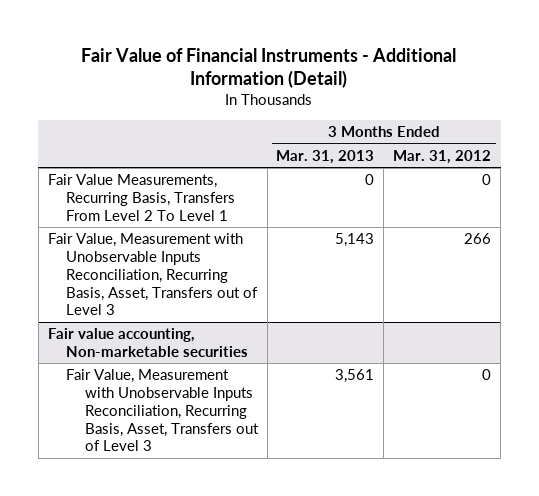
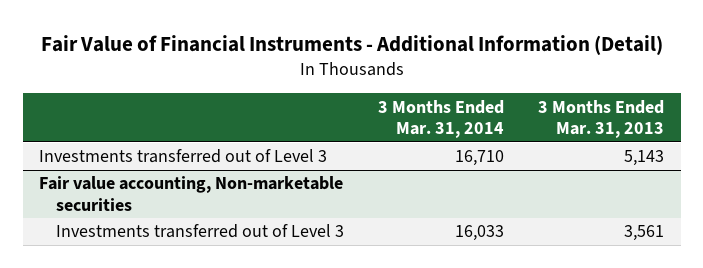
- | 3 Months Ended Mar. 31, 2013 | 3 Months Ended Mar. 31, 2012
+ | 3 Months Ended Mar. 31, 2014 | 3 Months Ended Mar. 31, 2013
- Fair Value Measurements, Recurring Basis, Transfers From Level 2 To Level 1 | 0 | 0
- Fair Value, Measurement with Unobservable Inputs Reconciliation, Recurring Basis, Asset, Transfers out of Level 3 | 5,143 | 266
+ Investments transferred out of Level 3 | 16,710 | 5,143
@ Fair value accounting, Non-marketable securities
- Fair Value, Measurement with Unobservable Inputs Reconciliation, Recurring Basis, Asset, Transfers out of Level 3 | 3,561 | 0
+ Investments transferred out of Level 3 | 16,033 | 3,561

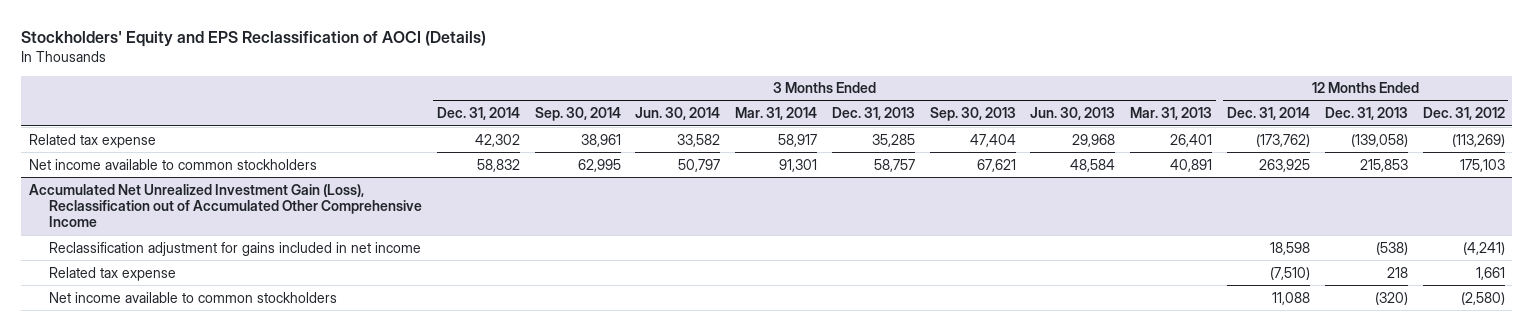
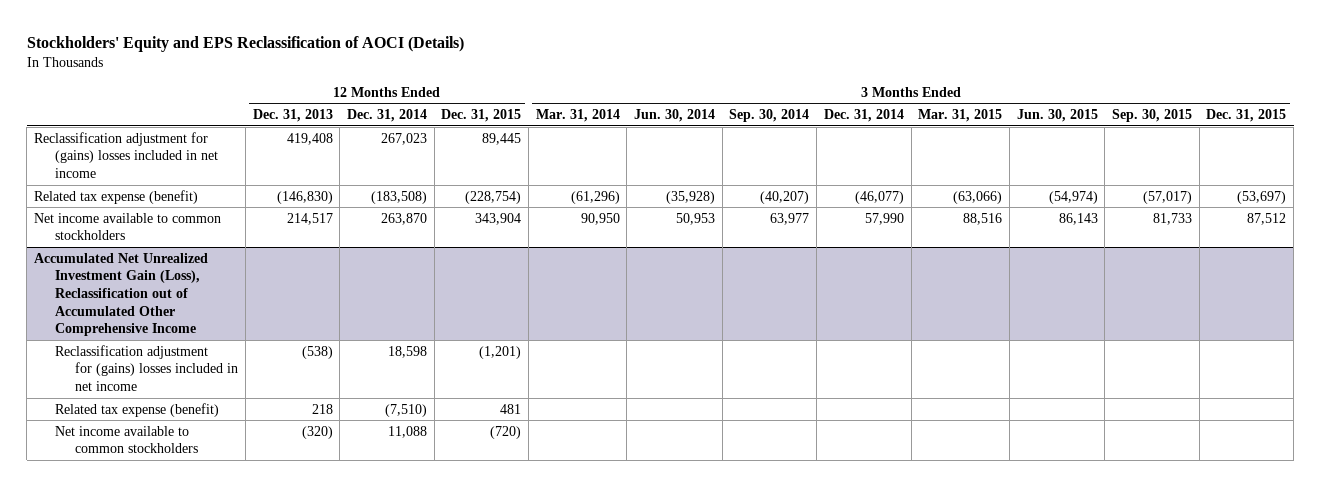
- | 3 Months Ended Dec. 31, 2014 | 3 Months Ended Sep. 30, 2014 | 3 Months Ended Jun. 30, 2014 | 3 Months Ended Mar. 31, 2014 | 3 Months Ended Dec. 31, 2013 | 3 Months Ended Sep. 30, 2013 | 3 Months Ended Jun. 30, 2013 | 3 Months Ended Mar. 31, 2013 | 12 Months Ended Dec. 31, 2014 | 12 Months Ended Dec. 31, 2013 | 12 Months Ended Dec. 31, 2012
+ | 12 Months Ended Dec. 31, 2013 | 12 Months Ended Dec. 31, 2014 | 12 Months Ended Dec. 31, 2015 | 3 Months Ended Mar. 31, 2014 | 3 Months Ended Jun. 30, 2014 | 3 Months Ended Sep. 30, 2014 | 3 Months Ended Dec. 31, 2014 | 3 Months Ended Mar. 31, 2015 | 3 Months Ended Jun. 30, 2015 | 3 Months Ended Sep. 30, 2015 | 3 Months Ended Dec. 31, 2015
- Related tax expense | 42,302 | 38,961 | 33,582 | 58,917 | 35,285 | 47,404 | 29,968 | 26,401 | (173,762) | (139,058) | (113,269)
- Net income available to common stockholders | 58,832 | 62,995 | 50,797 | 91,301 | 58,757 | 67,621 | 48,584 | 40,891 | 263,925 | 215,853 | 175,103
+ Reclassification adjustment for (gains) losses included in net income | 419,408 | 267,023 | 89,445 | | | | | | | |
+ Related tax expense (benefit) | (146,830) | (183,508) | (228,754) | (61,296) | (35,928) | (40,207) | (46,077) | (63,066) | (54,974) | (57,017) | (53,697)
+ Net income available to common stockholders | 214,517 | 263,870 | 343,904 | 90,950 | 50,953 | 63,977 | 57,990 | 88,516 | 86,143 | 81,733 | 87,512
@ Accumulated Net Unrealized Investment Gain (Loss), Reclassification out of Accumulated Other Comprehensive Income
- Reclassification adjustment for gains included in net income | | | | | | | | | 18,598 | (538) | (4,241)
- Related tax expense | | | | | | | | | (7,510) | 218 | 1,661
+ Reclassification adjustment for (gains) losses included in net income | (538) | 18,598 | (1,201) | | | | | | | |
+ Related tax expense (benefit) | 218 | (7,510) | 481 | | | | | | | |

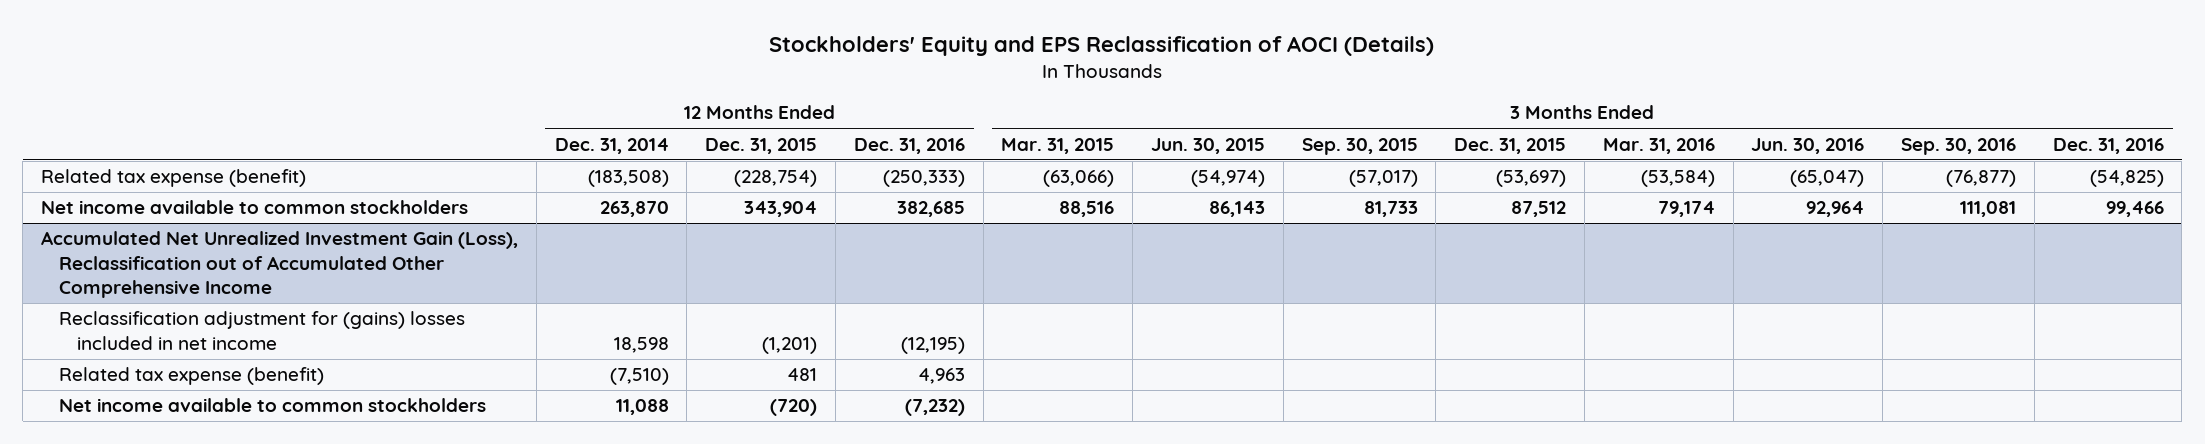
- | 12 Months Ended Dec. 31, 2013 | 12 Months Ended Dec. 31, 2014 | 12 Months Ended Dec. 31, 2015 | 3 Months Ended Mar. 31, 2014 | 3 Months Ended Jun. 30, 2014 | 3 Months Ended Sep. 30, 2014 | 3 Months Ended Dec. 31, 2014 | 3 Months Ended Mar. 31, 2015 | 3 Months Ended Jun. 30, 2015 | 3 Months Ended Sep. 30, 2015 | 3 Months Ended Dec. 31, 2015
+ | 12 Months Ended Dec. 31, 2014 | 12 Months Ended Dec. 31, 2015 | 12 Months Ended Dec. 31, 2016 | 3 Months Ended Mar. 31, 2015 | 3 Months Ended Jun. 30, 2015 | 3 Months Ended Sep. 30, 2015 | 3 Months Ended Dec. 31, 2015 | 3 Months Ended Mar. 31, 2016 | 3 Months Ended Jun. 30, 2016 | 3 Months Ended Sep. 30, 2016 | 3 Months Ended Dec. 31, 2016
- Reclassification adjustment for (gains) losses included in net income | 419,408 | 267,023 | 89,445 | | | | | | | |

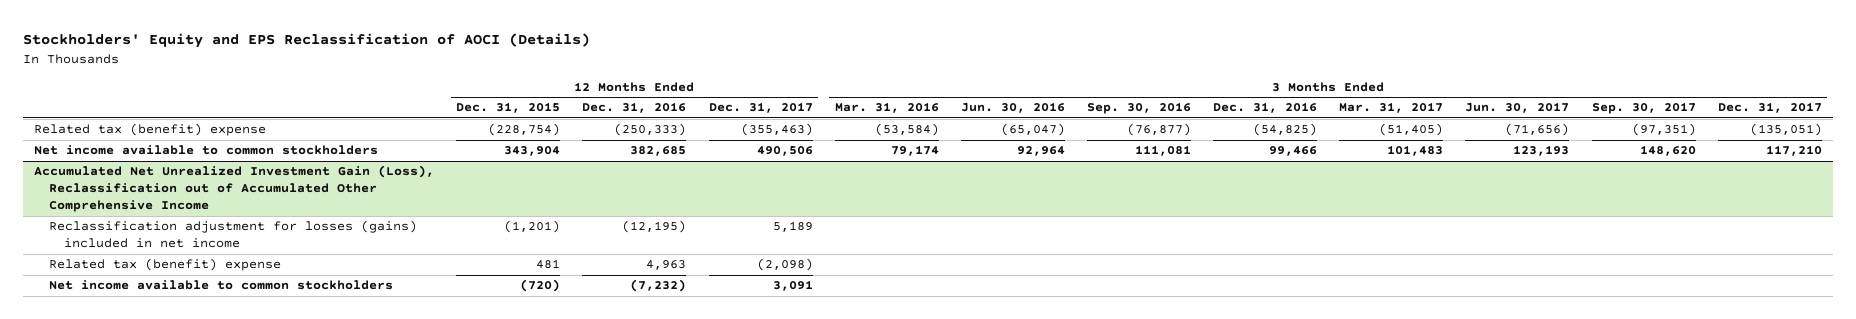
- | 12 Months Ended Dec. 31, 2014 | 12 Months Ended Dec. 31, 2015 | 12 Months Ended Dec. 31, 2016 | 3 Months Ended Mar. 31, 2015 | 3 Months Ended Jun. 30, 2015 | 3 Months Ended Sep. 30, 2015 | 3 Months Ended Dec. 31, 2015 | 3 Months Ended Mar. 31, 2016 | 3 Months Ended Jun. 30, 2016 | 3 Months Ended Sep. 30, 2016 | 3 Months Ended Dec. 31, 2016
+ | 12 Months Ended Dec. 31, 2015 | 12 Months Ended Dec. 31, 2016 | 12 Months Ended Dec. 31, 2017 | 3 Months Ended Mar. 31, 2016 | 3 Months Ended Jun. 30, 2016 | 3 Months Ended Sep. 30, 2016 | 3 Months Ended Dec. 31, 2016 | 3 Months Ended Mar. 31, 2017 | 3 Months Ended Jun. 30, 2017 | 3 Months Ended Sep. 30, 2017 | 3 Months Ended Dec. 31, 2017
- Related tax expense (benefit) | (183,508) | (228,754) | (250,333) | (63,066) | (54,974) | (57,017) | (53,697) | (53,584) | (65,047) | (76,877) | (54,825)
+ Related tax (benefit) expense | (228,754) | (250,333) | (355,463) | (53,584) | (65,047) | (76,877) | (54,825) | (51,405) | (71,656) | (97,351) | (135,051)
@ Accumulated Net Unrealized Investment Gain (Loss), Reclassification out of Accumulated Other Comprehensive Income
- Reclassification adjustment for (gains) losses included in net income | 18,598 | (1,201) | (12,195) | | | | | | | |
- Related tax expense (benefit) | (7,510) | 481 | 4,963 | | | | | | | |
+ Reclassification adjustment for losses (gains) included in net income | (1,201) | (12,195) | 5,189 | | | | | | | |
+ Related tax (benefit) expense | 481 | 4,963 | (2,098) | | | | | | | |

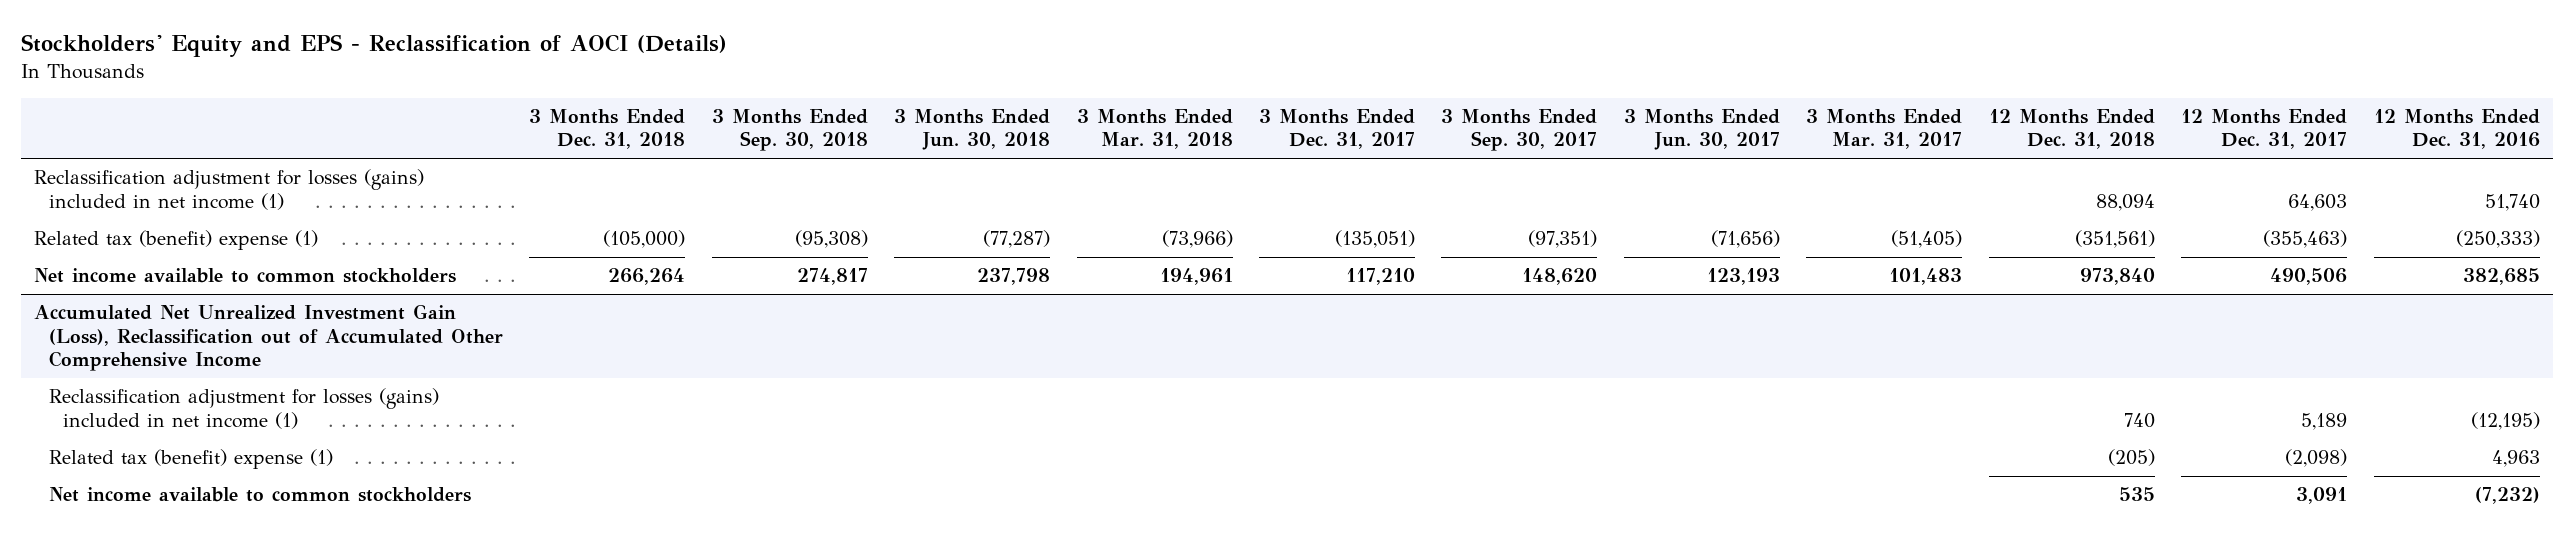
- Stockholders' Equity and EPS Reclassification of AOCI (Details)
+ Stockholders' Equity and EPS - Reclassification of AOCI (Details)
- | 12 Months Ended Dec. 31, 2015 | 12 Months Ended Dec. 31, 2016 | 12 Months Ended Dec. 31, 2017 | 3 Months Ended Mar. 31, 2016 | 3 Months Ended Jun. 30, 2016 | 3 Months Ended Sep. 30, 2016 | 3 Months Ended Dec. 31, 2016 | 3 Months Ended Mar. 31, 2017 | 3 Months Ended Jun. 30, 2017 | 3 Months Ended Sep. 30, 2017 | 3 Months Ended Dec. 31, 2017
+ | 3 Months Ended Dec. 31, 2018 | 3 Months Ended Sep. 30, 2018 | 3 Months Ended Jun. 30, 2018 | 3 Months Ended Mar. 31, 2018 | 3 Months Ended Dec. 31, 2017 | 3 Months Ended Sep. 30, 2017 | 3 Months Ended Jun. 30, 2017 | 3 Months Ended Mar. 31, 2017 | 12 Months Ended Dec. 31, 2018 | 12 Months Ended Dec. 31, 2017 | 12 Months Ended Dec. 31, 2016
- Related tax (benefit) expense | (228,754) | (250,333) | (355,463) | (53,584) | (65,047) | (76,877) | (54,825) | (51,405) | (71,656) | (97,351) | (135,051)
+ Reclassification adjustment for losses (gains) included in net income (1) | | | | | | | | | 88,094 | 64,603 | 51,740
+ Related tax (benefit) expense (1) | (105,000) | (95,308) | (77,287) | (73,966) | (135,051) | (97,351) | (71,656) | (51,405) | (351,561) | (355,463) | (250,333)
@ Accumulated Net Unrealized Investment Gain (Loss), Reclassification out of Accumulated Other Comprehensive Income
- Reclassification adjustment for losses (gains) included in net income | (1,201) | (12,195) | 5,189 | | | | | | | |
- Related tax (benefit) expense | 481 | 4,963 | (2,098) | | | | | | | |
+ Reclassification adjustment for losses (gains) included in net income (1) | | | | | | | | | 740 | 5,189 | (12,195)
+ Related tax (benefit) expense (1) | | | | | | | | | (205) | (2,098) | 4,963

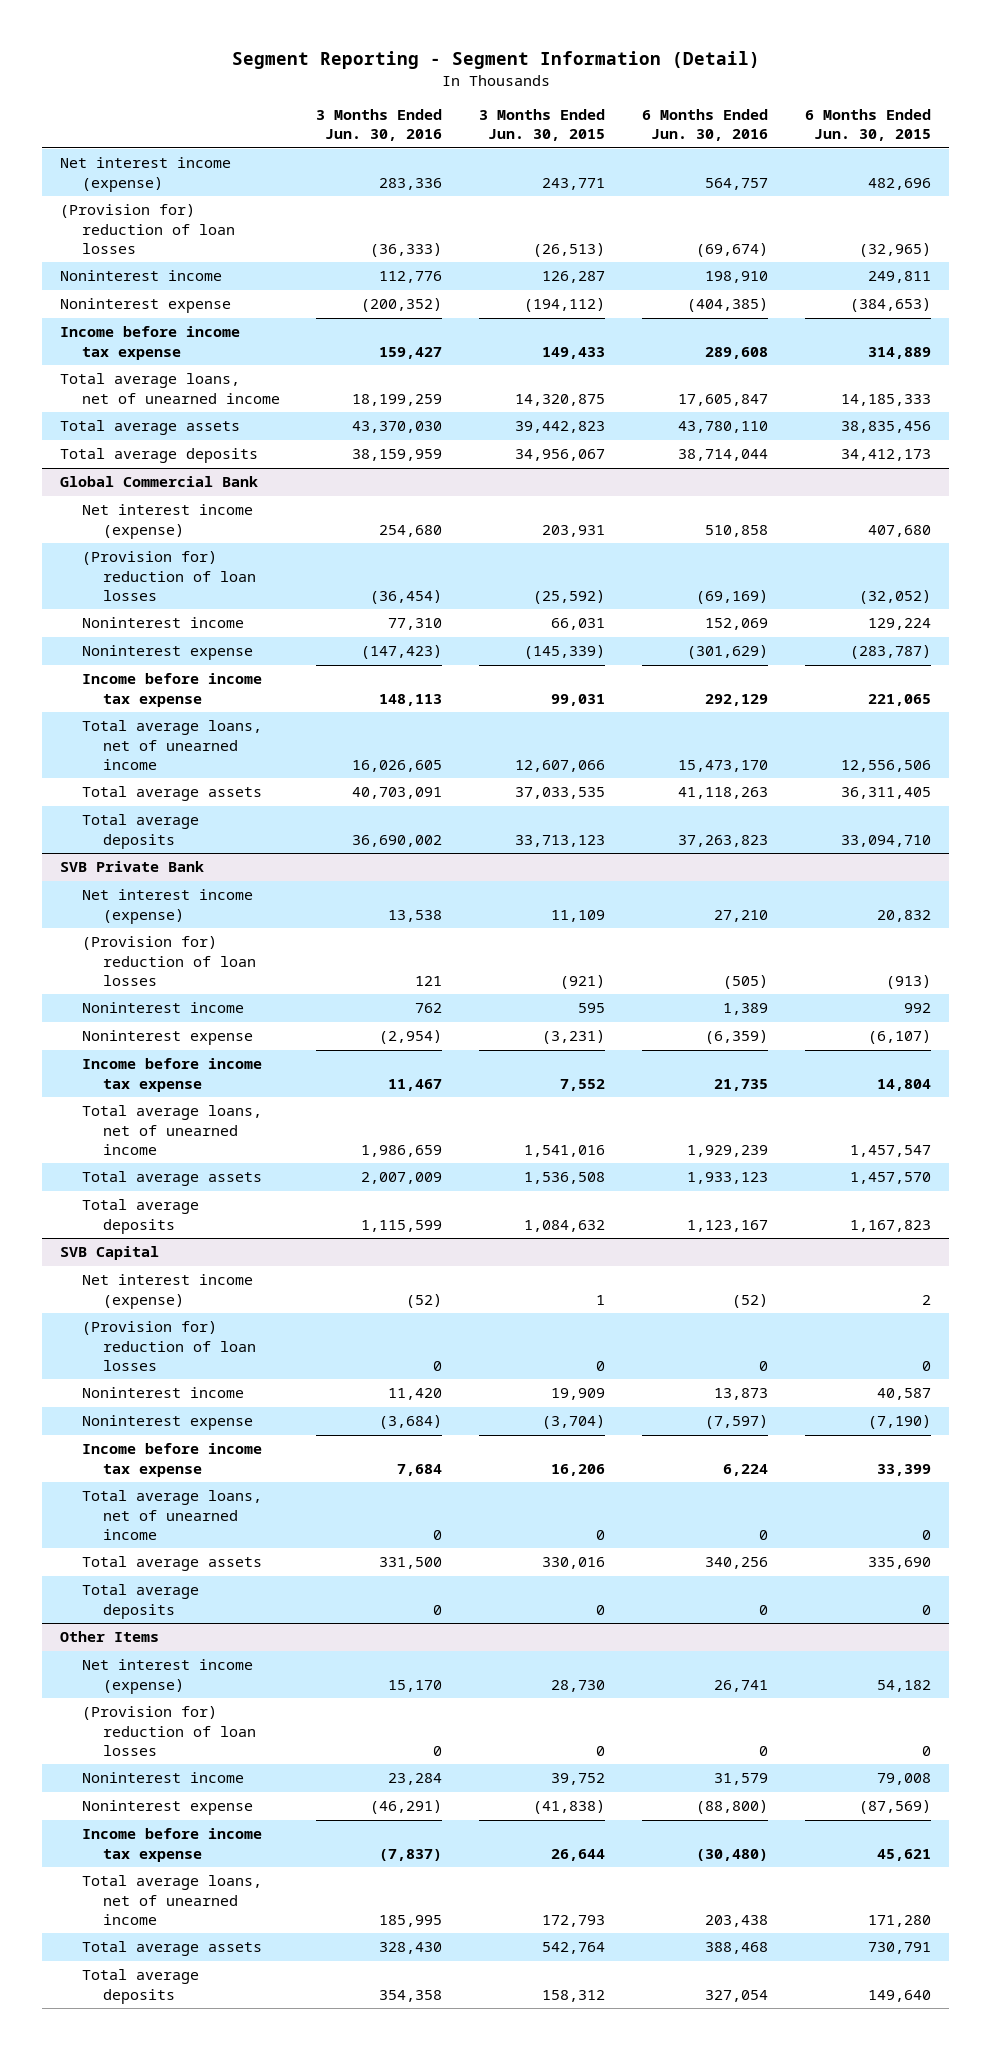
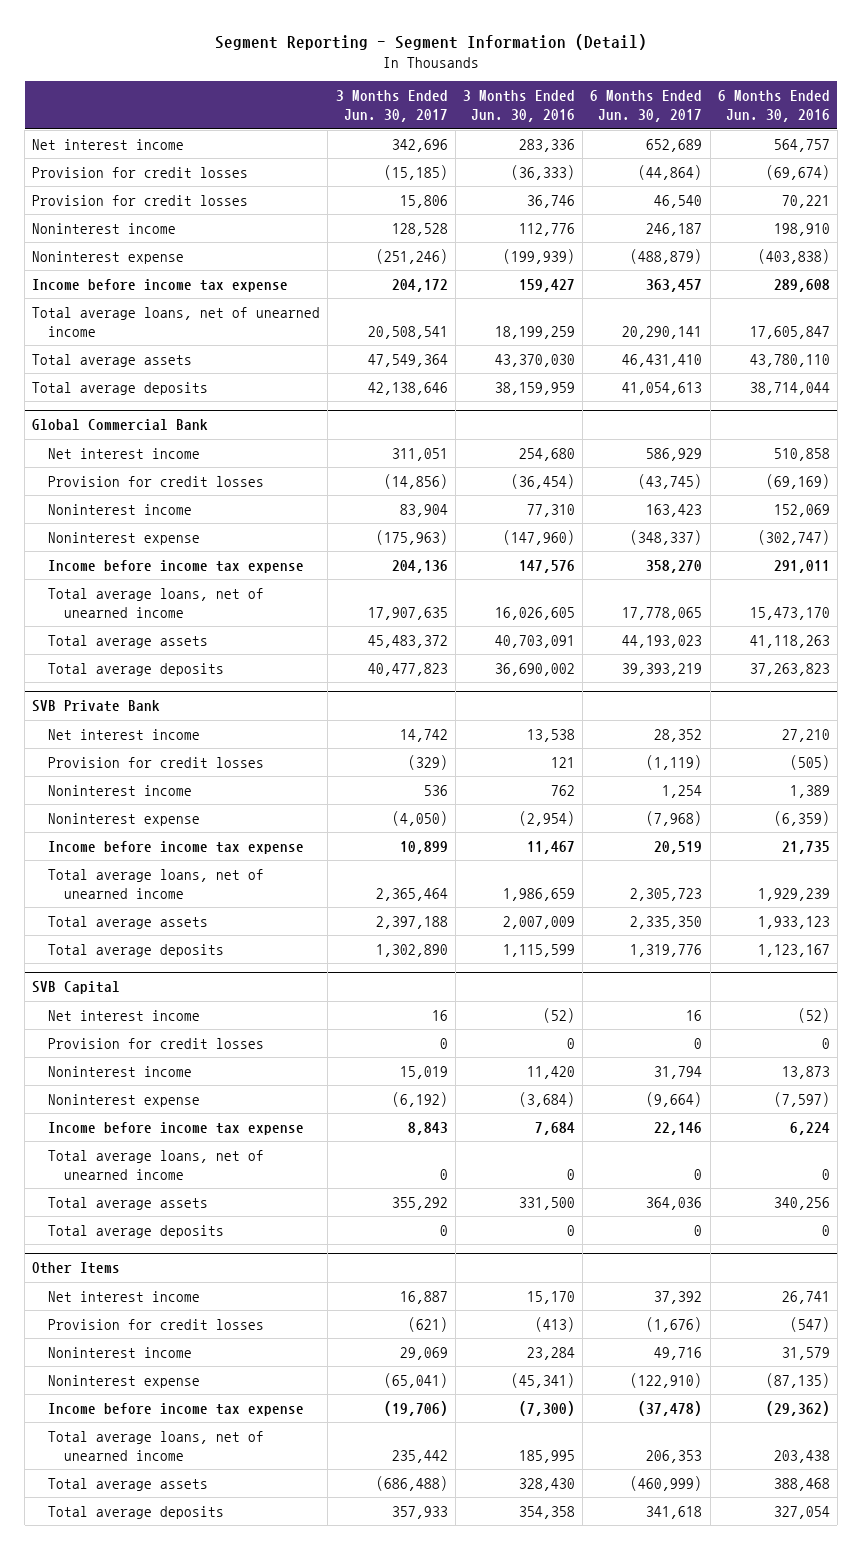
- | 3 Months Ended Jun. 30, 2016 | 3 Months Ended Jun. 30, 2015 | 6 Months Ended Jun. 30, 2016 | 6 Months Ended Jun. 30, 2015
+ | 3 Months Ended Jun. 30, 2017 | 3 Months Ended Jun. 30, 2016 | 6 Months Ended Jun. 30, 2017 | 6 Months Ended Jun. 30, 2016
- Net interest income (expense) | 283,336 | 243,771 | 564,757 | 482,696
- (Provision for) reduction of loan losses | (36,333) | (26,513) | (69,674) | (32,965)
+ Net interest income | 342,696 | 283,336 | 652,689 | 564,757
+ Provision for credit losses | (15,185) | (36,333) | (44,864) | (69,674)
+ Provision for credit losses | 15,806 | 36,746 | 46,540 | 70,221
- Noninterest expense | (200,352) | (194,112) | (404,385) | (384,653)
+ Noninterest expense | (251,246) | (199,939) | (488,879) | (403,838)
@ Global Commercial Bank
- Net interest income (expense) | 254,680 | 203,931 | 510,858 | 407,680
- (Provision for) reduction of loan losses | (36,454) | (25,592) | (69,169) | (32,052)
+ Net interest income | 311,051 | 254,680 | 586,929 | 510,858
+ Provision for credit losses | (14,856) | (36,454) | (43,745) | (69,169)
- Noninterest expense | (147,423) | (145,339) | (301,629) | (283,787)
- Income before income tax expense | 148,113 | 99,031 | 292,129 | 221,065
+ Noninterest expense | (175,963) | (147,960) | (348,337) | (302,747)
+ Income before income tax expense | 204,136 | 147,576 | 358,270 | 291,011
@ SVB Private Bank
- Net interest income (expense) | 13,538 | 11,109 | 27,210 | 20,832
- (Provision for) reduction of loan losses | 121 | (921) | (505) | (913)
+ Net interest income | 14,742 | 13,538 | 28,352 | 27,210
+ Provision for credit losses | (329) | 121 | (1,119) | (505)
@ SVB Capital
- Net interest income (expense) | (52) | 1 | (52) | 2
- (Provision for) reduction of loan losses | 0 | 0 | 0 | 0
+ Net interest income | 16 | (52) | 16 | (52)
+ Provision for credit losses | 0 | 0 | 0 | 0
@ Other Items
- Net interest income (expense) | 15,170 | 28,730 | 26,741 | 54,182
- (Provision for) reduction of loan losses | 0 | 0 | 0 | 0
+ Net interest income | 16,887 | 15,170 | 37,392 | 26,741
+ Provision for credit losses | (621) | (413) | (1,676) | (547)
- Noninterest expense | (46,291) | (41,838) | (88,800) | (87,569)
- Income before income tax expense | (7,837) | 26,644 | (30,480) | 45,621
+ Noninterest expense | (65,041) | (45,341) | (122,910) | (87,135)
+ Income before income tax expense | (19,706) | (7,300) | (37,478) | (29,362)

